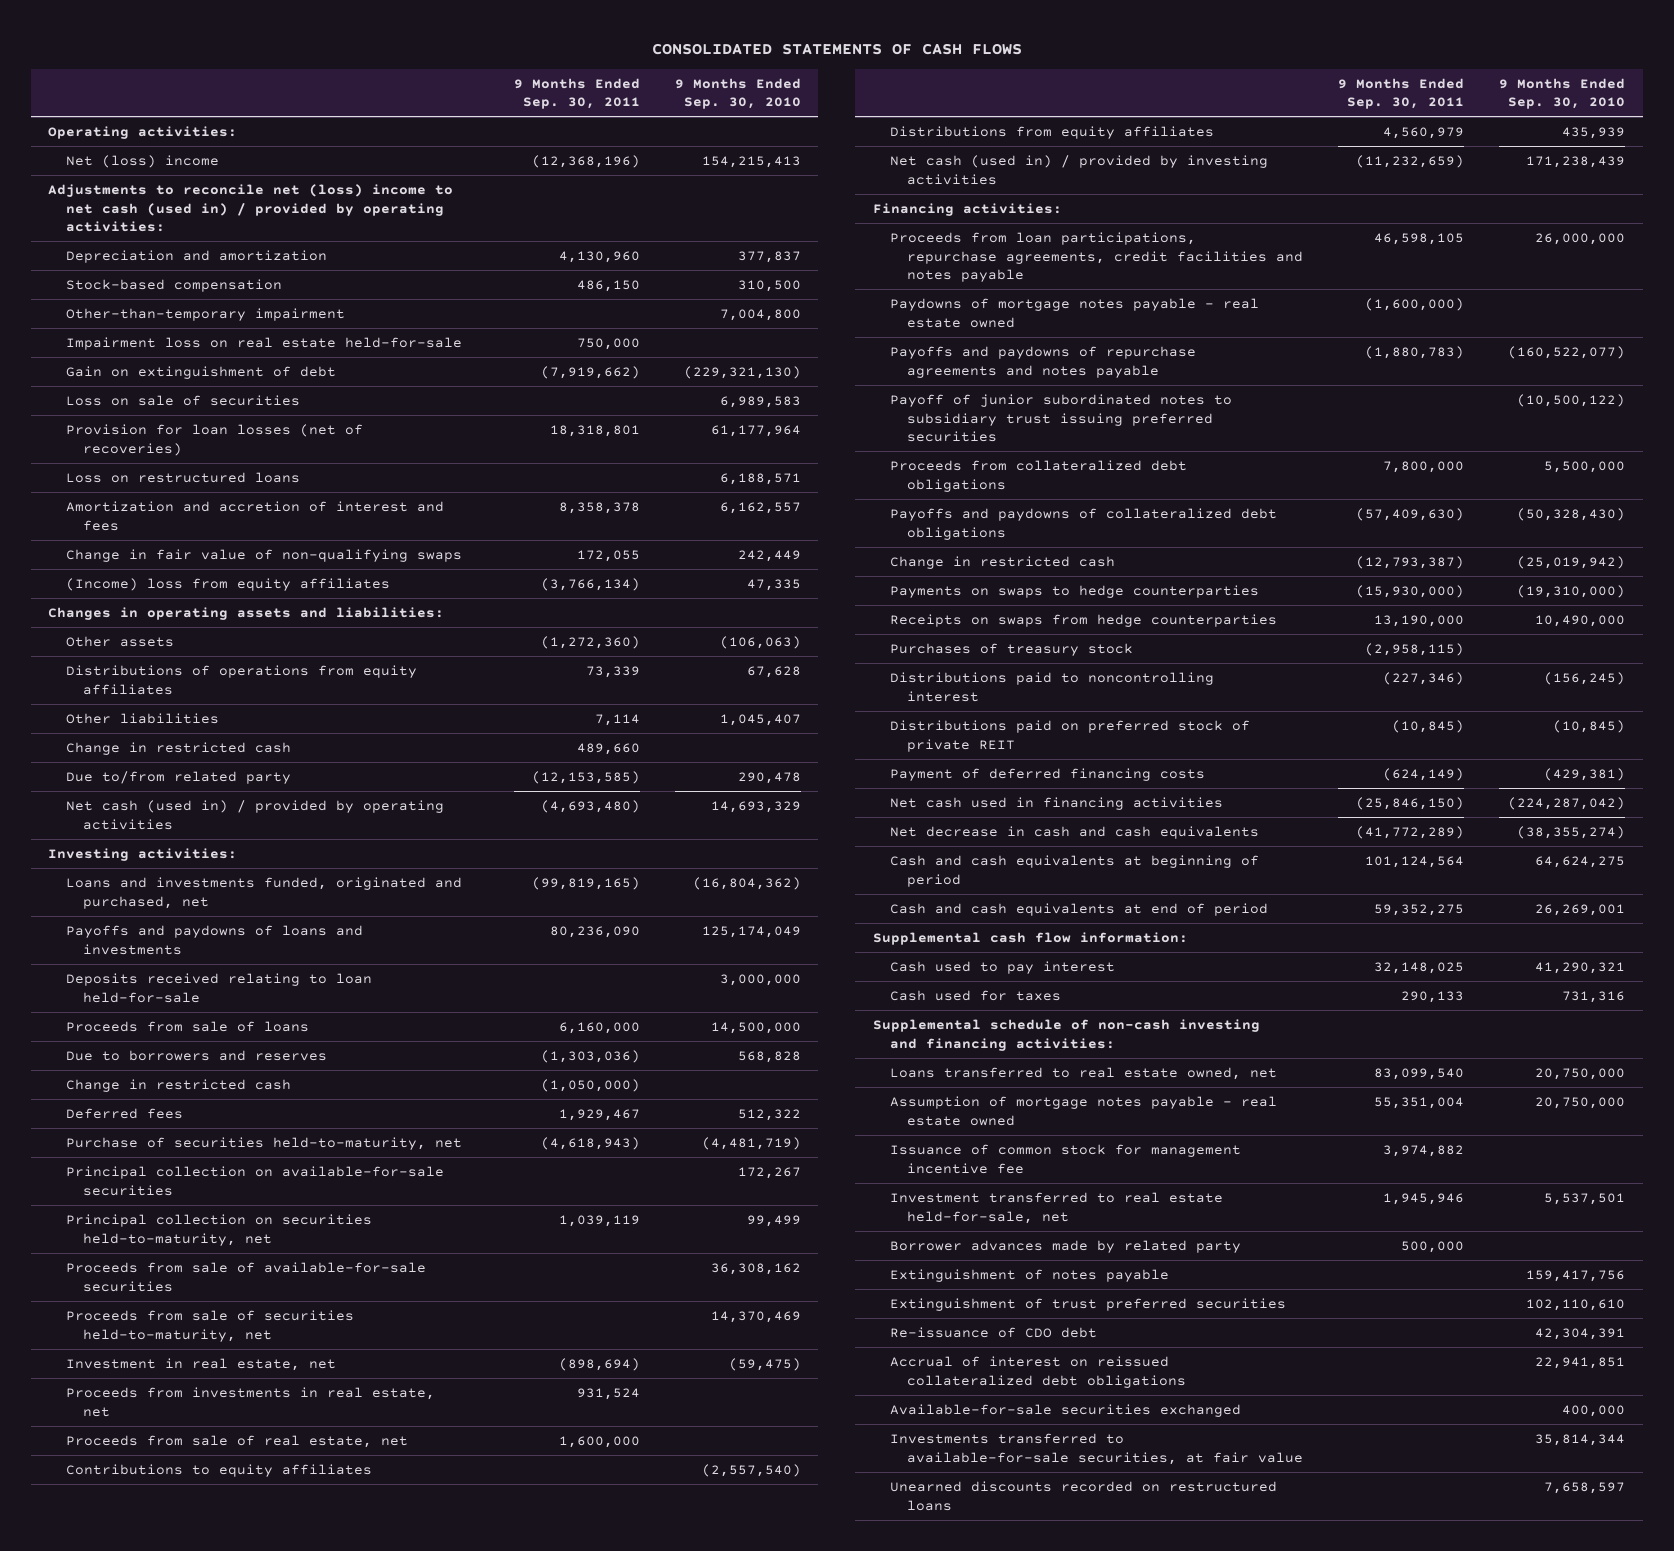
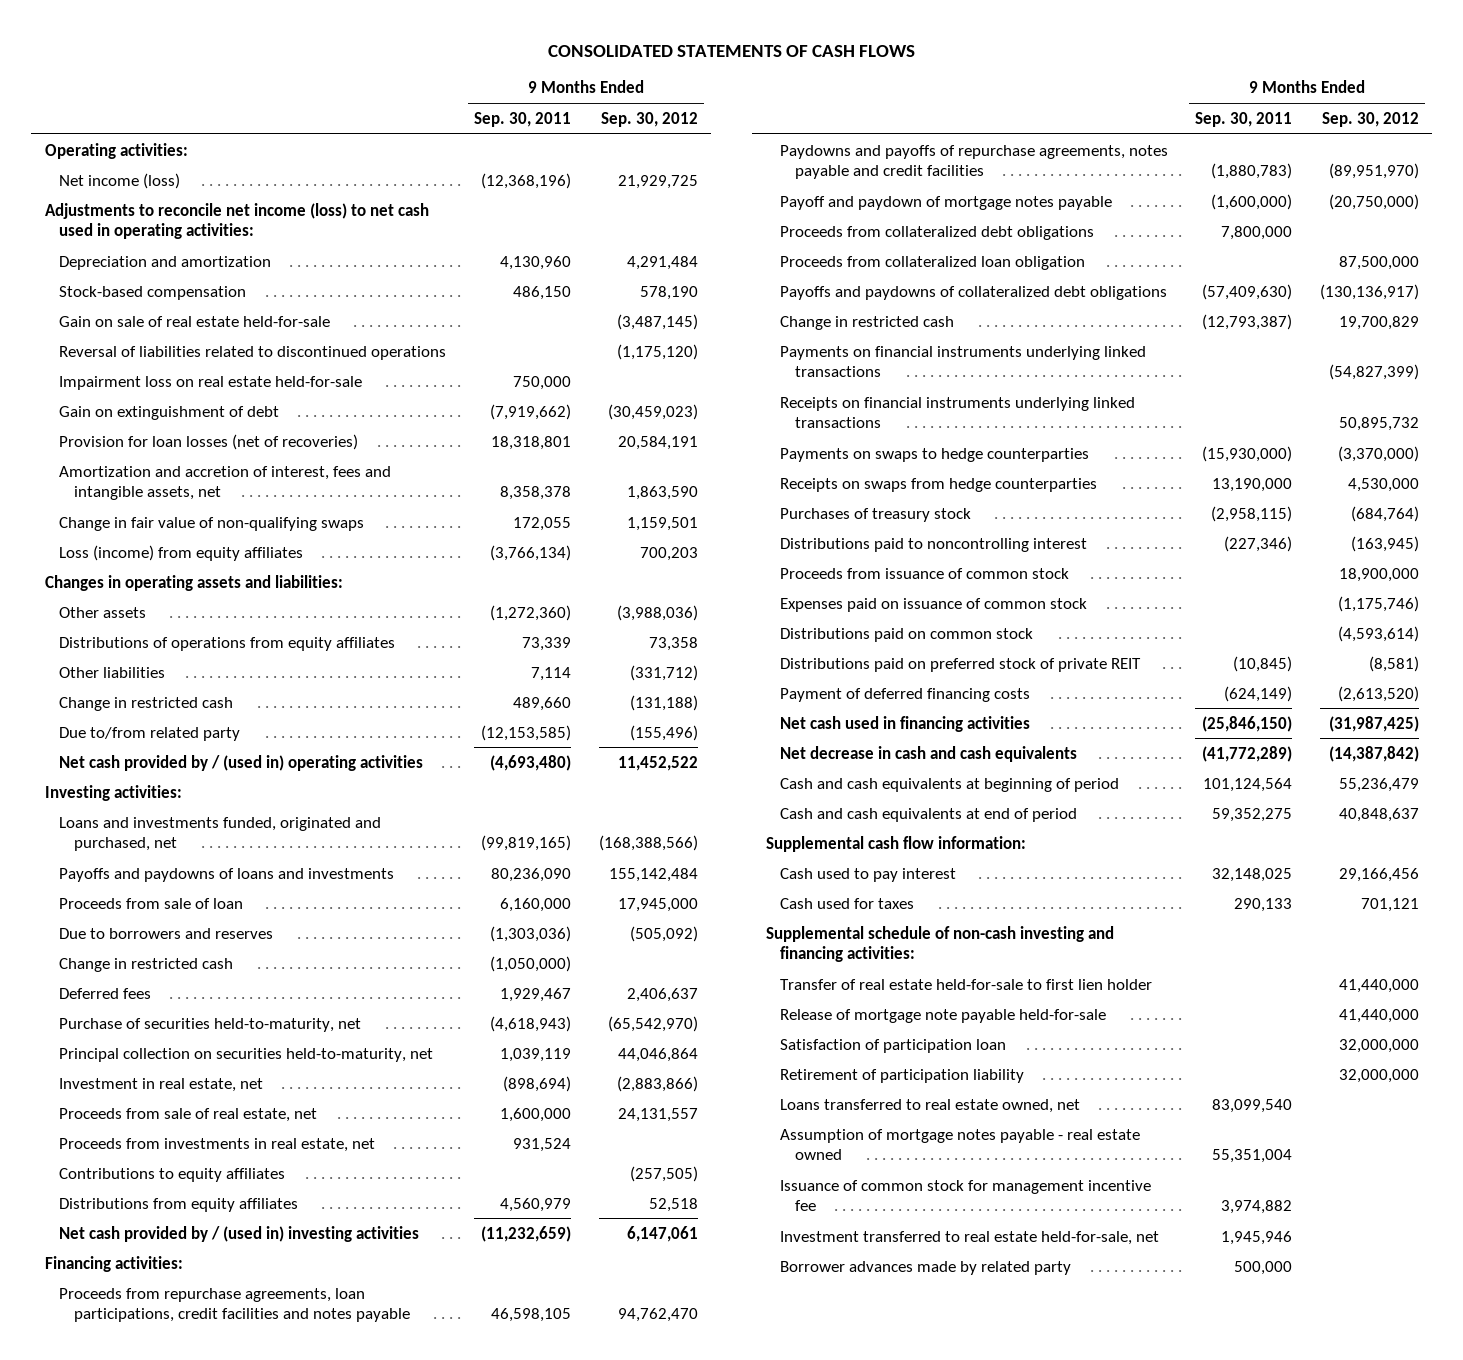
- | 9 Months Ended Sep. 30, 2011 | 9 Months Ended Sep. 30, 2010
+ | 9 Months Ended Sep. 30, 2011 | 9 Months Ended Sep. 30, 2012
- Net (loss) income | (12,368,196) | 154,215,413
- Adjustments to reconcile net (loss) income to net cash (used in) / provided by operating activities:
+ Net income (loss) | (12,368,196) | 21,929,725
+ Adjustments to reconcile net income (loss) to net cash used in operating activities:
- Other-than-temporary impairment | | 7,004,800
+ Gain on sale of real estate held-for-sale | | (3,487,145)
+ Reversal of liabilities related to discontinued operations | | (1,175,120)
- Loss on sale of securities | | 6,989,583
- Loss on restructured loans | | 6,188,571
- Amortization and accretion of interest and fees | 8,358,378 | 6,162,557
+ Amortization and accretion of interest, fees and intangible assets, net | 8,358,378 | 1,863,590
- (Income) loss from equity affiliates | (3,766,134) | 47,335
+ Loss (income) from equity affiliates | (3,766,134) | 700,203
- Net cash (used in) / provided by operating activities | (4,693,480) | 14,693,329
+ Net cash provided by / (used in) operating activities | (4,693,480) | 11,452,522
- Deposits received relating to loan held-for-sale | | 3,000,000
- Proceeds from sale of loans | 6,160,000 | 14,500,000
+ Proceeds from sale of loan | 6,160,000 | 17,945,000
- Principal collection on available-for-sale securities | | 172,267
- Proceeds from sale of available-for-sale securities | | 36,308,162
- Proceeds from sale of securities held-to-maturity, net | | 14,370,469
moved down: Proceeds from investments in real estate, net | 931,524 |
- Net cash (used in) / provided by investing activities | (11,232,659) | 171,238,439
+ Net cash provided by / (used in) investing activities | (11,232,659) | 6,147,061
- Proceeds from loan participations, repurchase agreements, credit facilities and notes payable | 46,598,105 | 26,000,000
- Paydowns of mortgage notes payable - real estate owned | (1,600,000) |
- Payoffs and paydowns of repurchase agreements and notes payable | (1,880,783) | (160,522,077)
- Payoff of junior subordinated notes to subsidiary trust issuing preferred securities | | (10,500,122)
+ Proceeds from repurchase agreements, loan participations, credit facilities and notes payable | 46,598,105 | 94,762,470
+ Paydowns and payoffs of repurchase agreements, notes payable and credit facilities | (1,880,783) | (89,951,970)
+ Payoff and paydown of mortgage notes payable | (1,600,000) | (20,750,000)
+ Proceeds from collateralized loan obligation | | 87,500,000
+ Payments on financial instruments underlying linked transactions | | (54,827,399)
+ Receipts on financial instruments underlying linked transactions | | 50,895,732
+ Proceeds from issuance of common stock | | 18,900,000
+ Expenses paid on issuance of common stock | | (1,175,746)
+ Distributions paid on common stock | | (4,593,614)
+ Transfer of real estate held-for-sale to first lien holder | | 41,440,000
+ Release of mortgage note payable held-for-sale | | 41,440,000
+ Satisfaction of participation loan | | 32,000,000
+ Retirement of participation liability | | 32,000,000
- Extinguishment of notes payable | | 159,417,756
- Extinguishment of trust preferred securities | | 102,110,610
- Re-issuance of CDO debt | | 42,304,391
- Accrual of interest on reissued collateralized debt obligations | | 22,941,851
- Available-for-sale securities exchanged | | 400,000
- Investments transferred to available-for-sale securities, at fair value | | 35,814,344
- Unearned discounts recorded on restructured loans | | 7,658,597

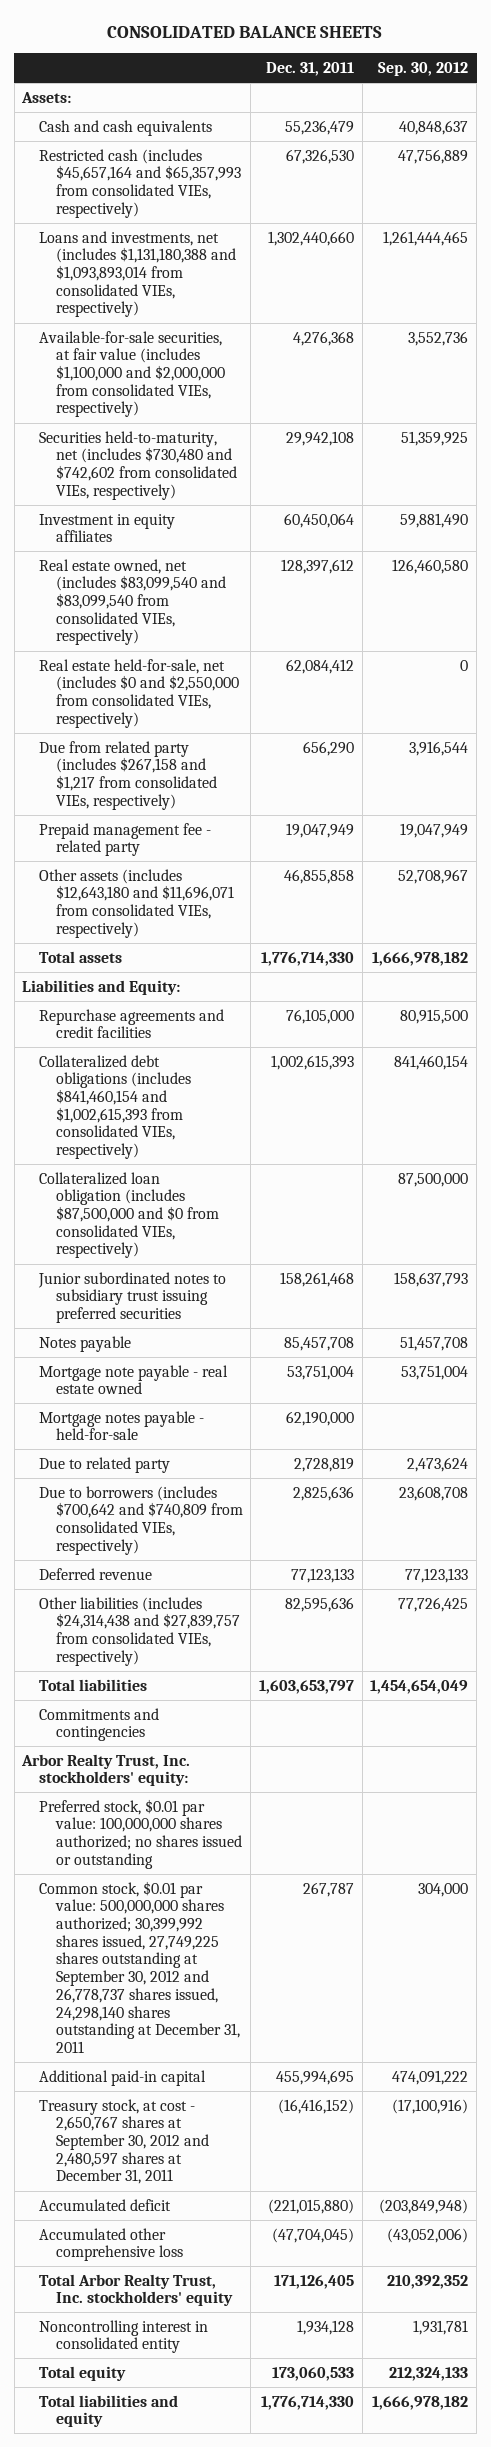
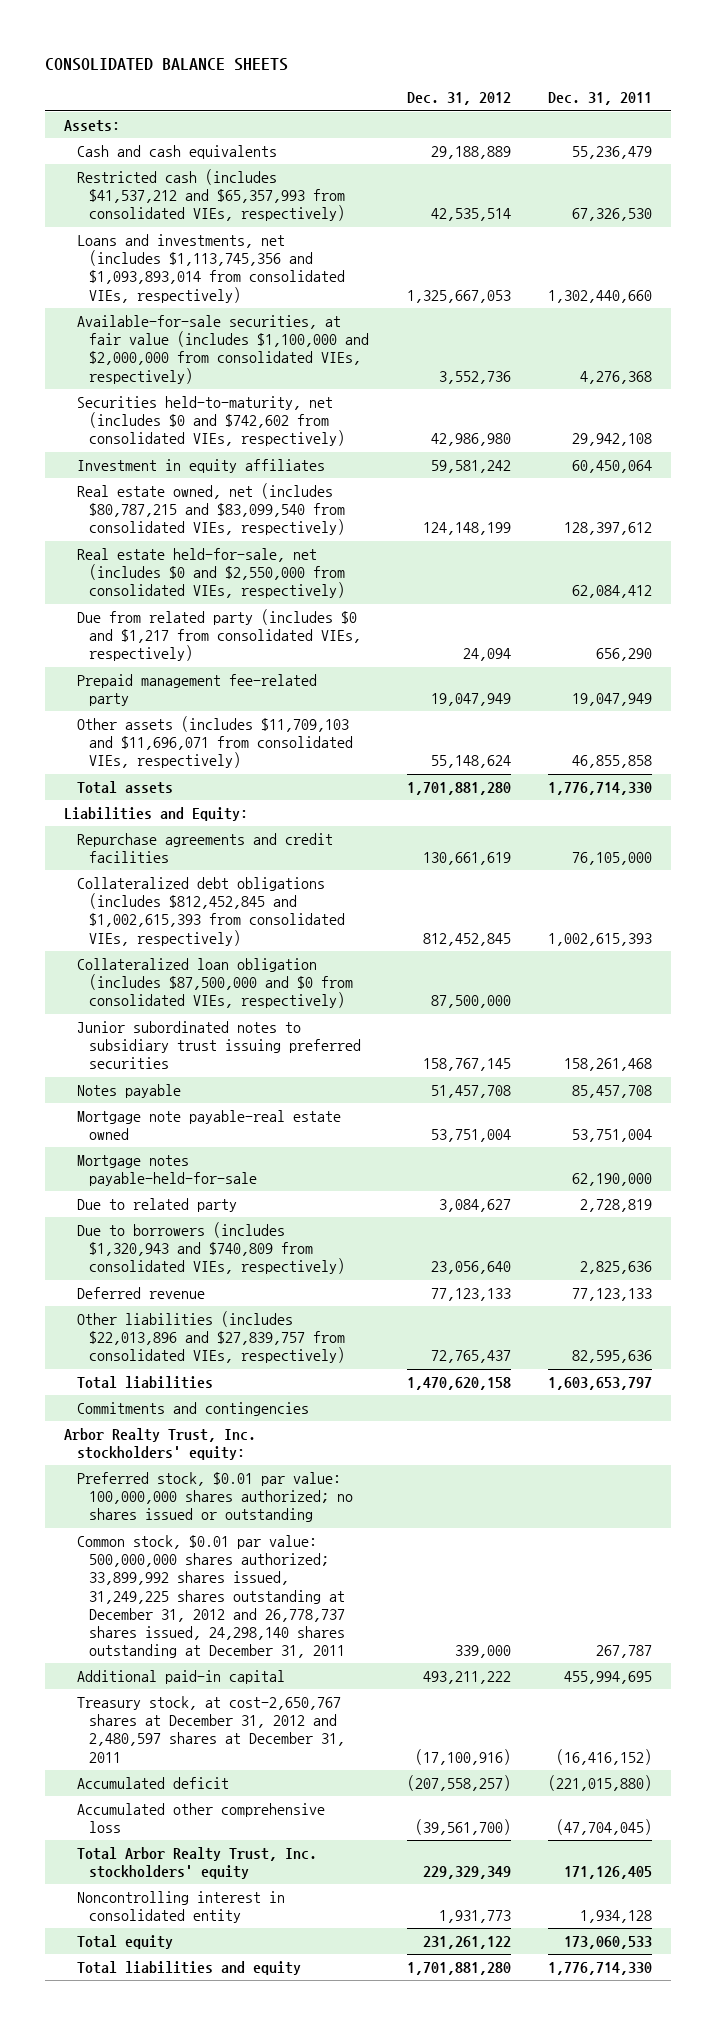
- | Dec. 31, 2011 | Sep. 30, 2012
+ | Dec. 31, 2012 | Dec. 31, 2011
- Restricted cash (includes $45,657,164 and $65,357,993 from consolidated VIEs, respectively) | 67,326,530 | 47,756,889
- Loans and investments, net (includes $1,131,180,388 and $1,093,893,014 from consolidated VIEs, respectively) | 1,302,440,660 | 1,261,444,465
+ Restricted cash (includes $41,537,212 and $65,357,993 from consolidated VIEs, respectively) | 42,535,514 | 67,326,530
+ Loans and investments, net (includes $1,113,745,356 and $1,093,893,014 from consolidated VIEs, respectively) | 1,325,667,053 | 1,302,440,660
- Securities held-to-maturity, net (includes $730,480 and $742,602 from consolidated VIEs, respectively) | 29,942,108 | 51,359,925
+ Securities held-to-maturity, net (includes $0 and $742,602 from consolidated VIEs, respectively) | 42,986,980 | 29,942,108
- Real estate owned, net (includes $83,099,540 and $83,099,540 from consolidated VIEs, respectively) | 128,397,612 | 126,460,580
+ Real estate owned, net (includes $80,787,215 and $83,099,540 from consolidated VIEs, respectively) | 124,148,199 | 128,397,612
- Due from related party (includes $267,158 and $1,217 from consolidated VIEs, respectively) | 656,290 | 3,916,544
- Prepaid management fee - related party | 19,047,949 | 19,047,949
- Other assets (includes $12,643,180 and $11,696,071 from consolidated VIEs, respectively) | 46,855,858 | 52,708,967
+ Due from related party (includes $0 and $1,217 from consolidated VIEs, respectively) | 24,094 | 656,290
+ Prepaid management fee-related party | 19,047,949 | 19,047,949
+ Other assets (includes $11,709,103 and $11,696,071 from consolidated VIEs, respectively) | 55,148,624 | 46,855,858
- Collateralized debt obligations (includes $841,460,154 and $1,002,615,393 from consolidated VIEs, respectively) | 1,002,615,393 | 841,460,154
+ Collateralized debt obligations (includes $812,452,845 and $1,002,615,393 from consolidated VIEs, respectively) | 812,452,845 | 1,002,615,393
- Mortgage note payable - real estate owned | 53,751,004 | 53,751,004
- Mortgage notes payable - held-for-sale | 62,190,000 |
+ Mortgage note payable-real estate owned | 53,751,004 | 53,751,004
+ Mortgage notes payable-held-for-sale | | 62,190,000
- Due to borrowers (includes $700,642 and $740,809 from consolidated VIEs, respectively) | 2,825,636 | 23,608,708
+ Due to borrowers (includes $1,320,943 and $740,809 from consolidated VIEs, respectively) | 23,056,640 | 2,825,636
- Other liabilities (includes $24,314,438 and $27,839,757 from consolidated VIEs, respectively) | 82,595,636 | 77,726,425
+ Other liabilities (includes $22,013,896 and $27,839,757 from consolidated VIEs, respectively) | 72,765,437 | 82,595,636
- Common stock, $0.01 par value: 500,000,000 shares authorized; 30,399,992 shares issued, 27,749,225 shares outstanding at September 30, 2012 and 26,778,737 shares issued, 24,298,140 shares outstanding at December 31, 2011 | 267,787 | 304,000
+ Common stock, $0.01 par value: 500,000,000 shares authorized; 33,899,992 shares issued, 31,249,225 shares outstanding at December 31, 2012 and 26,778,737 shares issued, 24,298,140 shares outstanding at December 31, 2011 | 339,000 | 267,787
- Treasury stock, at cost - 2,650,767 shares at September 30, 2012 and 2,480,597 shares at December 31, 2011 | (16,416,152) | (17,100,916)
+ Treasury stock, at cost-2,650,767 shares at December 31, 2012 and 2,480,597 shares at December 31, 2011 | (17,100,916) | (16,416,152)

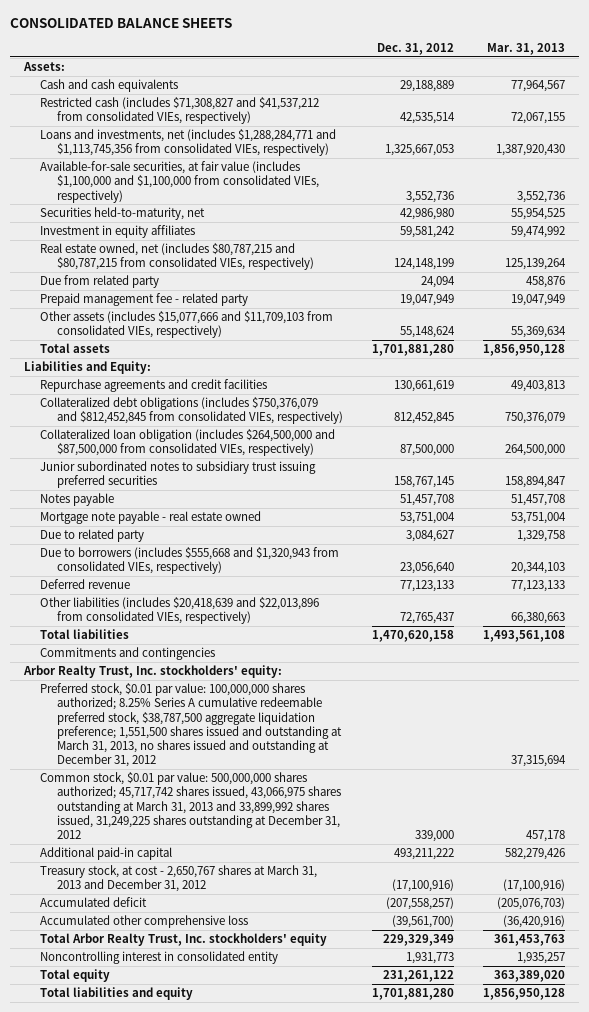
- | Dec. 31, 2012 | Dec. 31, 2011
+ | Dec. 31, 2012 | Mar. 31, 2013
- Restricted cash (includes $41,537,212 and $65,357,993 from consolidated VIEs, respectively) | 42,535,514 | 67,326,530
- Loans and investments, net (includes $1,113,745,356 and $1,093,893,014 from consolidated VIEs, respectively) | 1,325,667,053 | 1,302,440,660
- Available-for-sale securities, at fair value (includes $1,100,000 and $2,000,000 from consolidated VIEs, respectively) | 3,552,736 | 4,276,368
- Securities held-to-maturity, net (includes $0 and $742,602 from consolidated VIEs, respectively) | 42,986,980 | 29,942,108
+ Restricted cash (includes $71,308,827 and $41,537,212 from consolidated VIEs, respectively) | 42,535,514 | 72,067,155
+ Loans and investments, net (includes $1,288,284,771 and $1,113,745,356 from consolidated VIEs, respectively) | 1,325,667,053 | 1,387,920,430
+ Available-for-sale securities, at fair value (includes $1,100,000 and $1,100,000 from consolidated VIEs, respectively) | 3,552,736 | 3,552,736
+ Securities held-to-maturity, net | 42,986,980 | 55,954,525
- Real estate owned, net (includes $80,787,215 and $83,099,540 from consolidated VIEs, respectively) | 124,148,199 | 128,397,612
- Real estate held-for-sale, net (includes $0 and $2,550,000 from consolidated VIEs, respectively) | | 62,084,412
- Due from related party (includes $0 and $1,217 from consolidated VIEs, respectively) | 24,094 | 656,290
- Prepaid management fee-related party | 19,047,949 | 19,047,949
- Other assets (includes $11,709,103 and $11,696,071 from consolidated VIEs, respectively) | 55,148,624 | 46,855,858
+ Real estate owned, net (includes $80,787,215 and $80,787,215 from consolidated VIEs, respectively) | 124,148,199 | 125,139,264
+ Due from related party | 24,094 | 458,876
+ Prepaid management fee - related party | 19,047,949 | 19,047,949
+ Other assets (includes $15,077,666 and $11,709,103 from consolidated VIEs, respectively) | 55,148,624 | 55,369,634
- Collateralized debt obligations (includes $812,452,845 and $1,002,615,393 from consolidated VIEs, respectively) | 812,452,845 | 1,002,615,393
- Collateralized loan obligation (includes $87,500,000 and $0 from consolidated VIEs, respectively) | 87,500,000 |
+ Collateralized debt obligations (includes $750,376,079 and $812,452,845 from consolidated VIEs, respectively) | 812,452,845 | 750,376,079
+ Collateralized loan obligation (includes $264,500,000 and $87,500,000 from consolidated VIEs, respectively) | 87,500,000 | 264,500,000
- Mortgage note payable-real estate owned | 53,751,004 | 53,751,004
- Mortgage notes payable-held-for-sale | | 62,190,000
+ Mortgage note payable - real estate owned | 53,751,004 | 53,751,004
- Due to borrowers (includes $1,320,943 and $740,809 from consolidated VIEs, respectively) | 23,056,640 | 2,825,636
+ Due to borrowers (includes $555,668 and $1,320,943 from consolidated VIEs, respectively) | 23,056,640 | 20,344,103
- Other liabilities (includes $22,013,896 and $27,839,757 from consolidated VIEs, respectively) | 72,765,437 | 82,595,636
+ Other liabilities (includes $20,418,639 and $22,013,896 from consolidated VIEs, respectively) | 72,765,437 | 66,380,663
- Preferred stock, $0.01 par value: 100,000,000 shares authorized; no shares issued or outstanding
- Common stock, $0.01 par value: 500,000,000 shares authorized; 33,899,992 shares issued, 31,249,225 shares outstanding at December 31, 2012 and 26,778,737 shares issued, 24,298,140 shares outstanding at December 31, 2011 | 339,000 | 267,787
+ Preferred stock, $0.01 par value: 100,000,000 shares authorized; 8.25% Series A cumulative redeemable preferred stock, $38,787,500 aggregate liquidation preference; 1,551,500 shares issued and outstanding at March 31, 2013, no shares issued and outstanding at December 31, 2012 | | 37,315,694
+ Common stock, $0.01 par value: 500,000,000 shares authorized; 45,717,742 shares issued, 43,066,975 shares outstanding at March 31, 2013 and 33,899,992 shares issued, 31,249,225 shares outstanding at December 31, 2012 | 339,000 | 457,178
- Treasury stock, at cost-2,650,767 shares at December 31, 2012 and 2,480,597 shares at December 31, 2011 | (17,100,916) | (16,416,152)
+ Treasury stock, at cost - 2,650,767 shares at March 31, 2013 and December 31, 2012 | (17,100,916) | (17,100,916)

